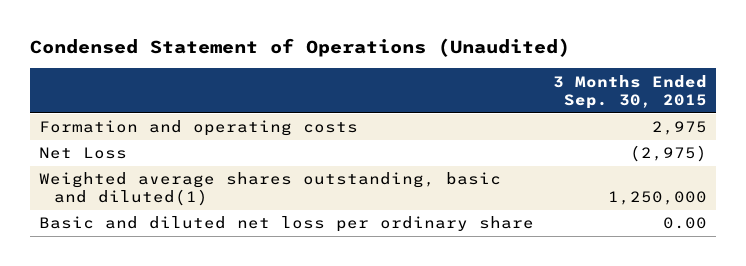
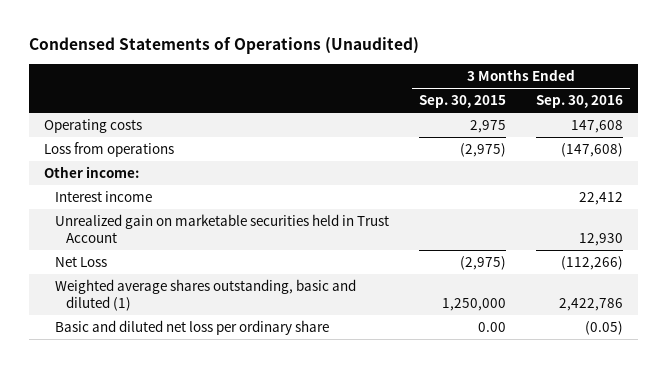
- Condensed Statement of Operations (Unaudited)
+ Condensed Statements of Operations (Unaudited)
- | 3 Months Ended Sep. 30, 2015
+ | 3 Months Ended Sep. 30, 2015 | 3 Months Ended Sep. 30, 2016
- Formation and operating costs | 2,975
+ Operating costs | 2,975 | 147,608
+ Loss from operations | (2,975) | (147,608)
+ Other income:
+ Interest income | | 22,412
+ Unrealized gain on marketable securities held in Trust Account | | 12,930
- Weighted average shares outstanding, basic and diluted(1) | 1,250,000
+ Weighted average shares outstanding, basic and diluted (1) | 1,250,000 | 2,422,786

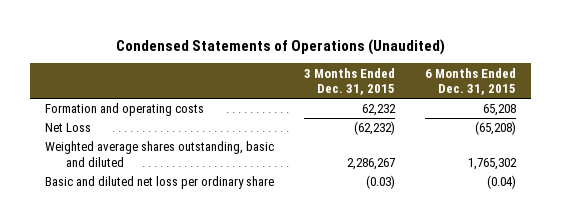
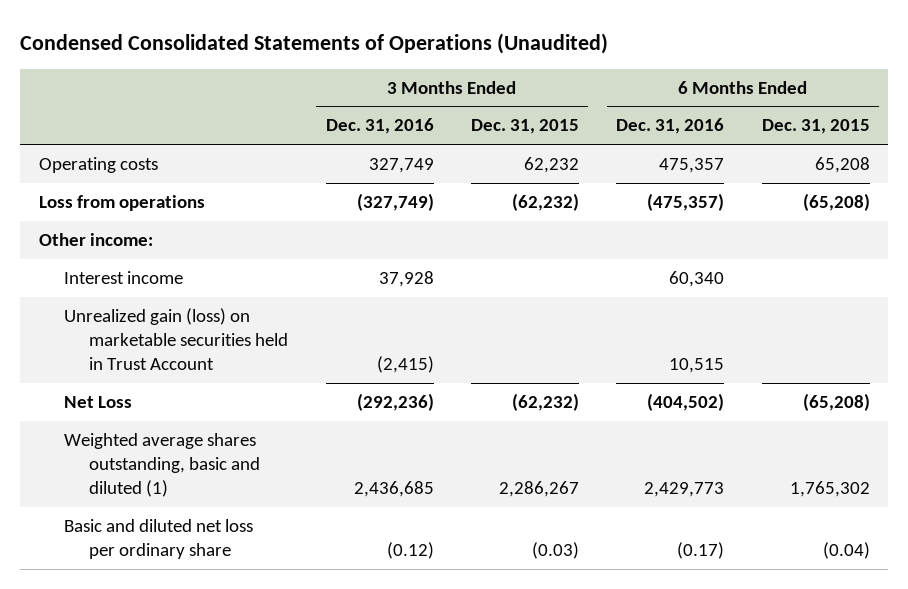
- Condensed Statements of Operations (Unaudited)
+ Condensed Consolidated Statements of Operations (Unaudited)
- | 3 Months Ended Dec. 31, 2015 | 6 Months Ended Dec. 31, 2015
+ | 3 Months Ended Dec. 31, 2016 | 3 Months Ended Dec. 31, 2015 | 6 Months Ended Dec. 31, 2016 | 6 Months Ended Dec. 31, 2015
- Formation and operating costs | 62,232 | 65,208
+ Operating costs | 327,749 | 62,232 | 475,357 | 65,208
+ Loss from operations | (327,749) | (62,232) | (475,357) | (65,208)
+ Other income:
+ Interest income | 37,928 | | 60,340 |
+ Unrealized gain (loss) on marketable securities held in Trust Account | (2,415) | | 10,515 |
- Weighted average shares outstanding, basic and diluted | 2,286,267 | 1,765,302
+ Weighted average shares outstanding, basic and diluted (1) | 2,436,685 | 2,286,267 | 2,429,773 | 1,765,302

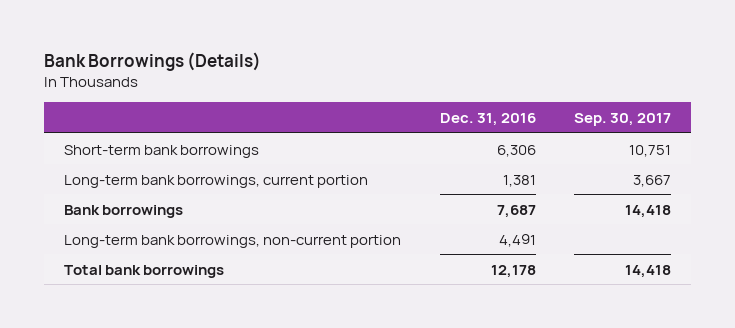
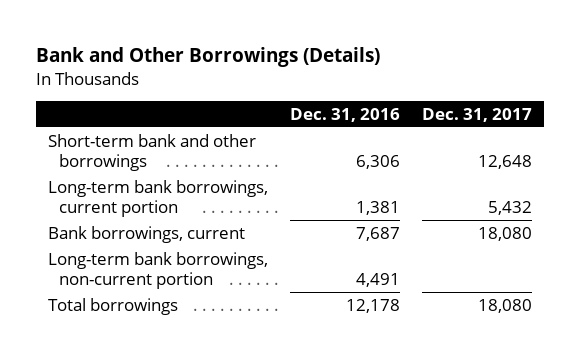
- Bank Borrowings (Details)
+ Bank and Other Borrowings (Details)
- | Dec. 31, 2016 | Sep. 30, 2017
+ | Dec. 31, 2016 | Dec. 31, 2017
- Short-term bank borrowings | 6,306 | 10,751
+ Short-term bank and other borrowings | 6,306 | 12,648
- Bank borrowings | 7,687 | 14,418
+ Bank borrowings, current | 7,687 | 18,080
- Total bank borrowings | 12,178 | 14,418
+ Total borrowings | 12,178 | 18,080

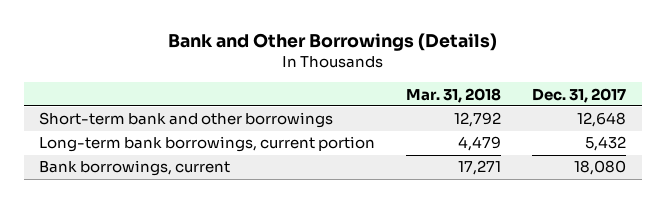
- | Dec. 31, 2016 | Dec. 31, 2017
+ | Mar. 31, 2018 | Dec. 31, 2017
- Long-term bank borrowings, non-current portion | 4,491 |
- Total borrowings | 12,178 | 18,080

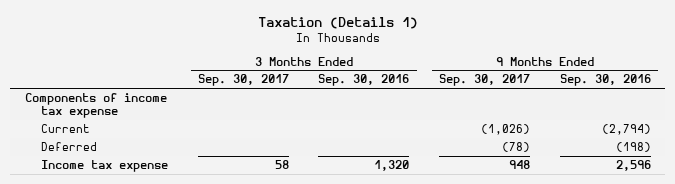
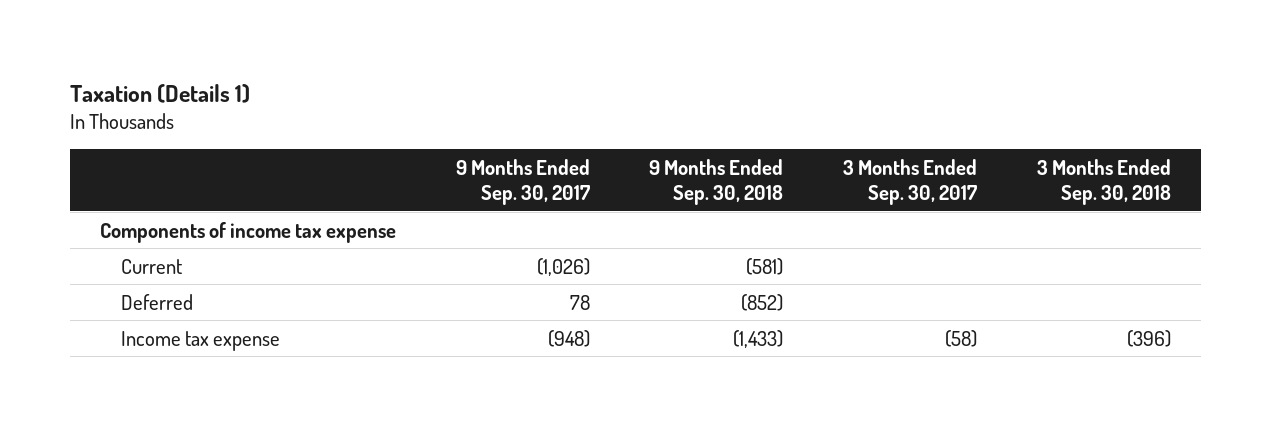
- | 3 Months Ended Sep. 30, 2017 | 3 Months Ended Sep. 30, 2016 | 9 Months Ended Sep. 30, 2017 | 9 Months Ended Sep. 30, 2016
+ | 9 Months Ended Sep. 30, 2017 | 9 Months Ended Sep. 30, 2018 | 3 Months Ended Sep. 30, 2017 | 3 Months Ended Sep. 30, 2018
- Deferred | | | (78) | (198)
- Income tax expense | 58 | 1,320 | 948 | 2,596
+ Deferred | 78 | (852) | |
+ Income tax expense | (948) | (1,433) | (58) | (396)

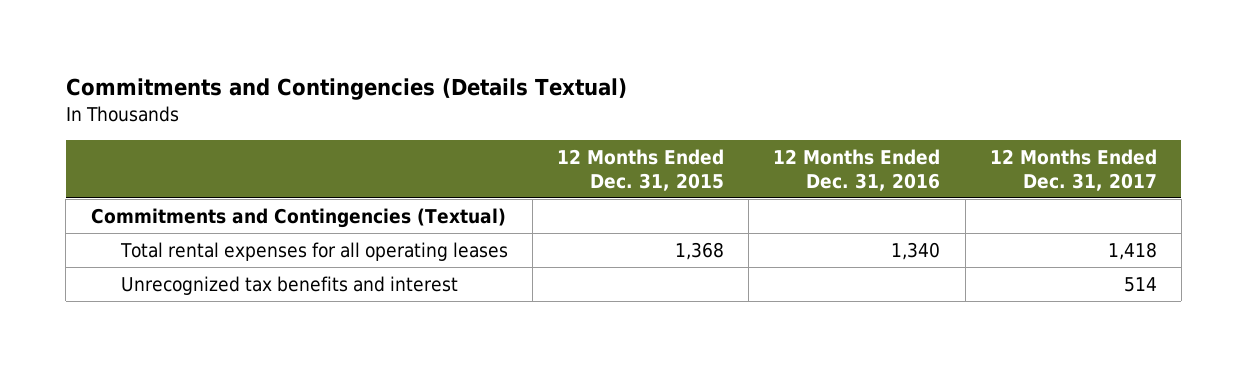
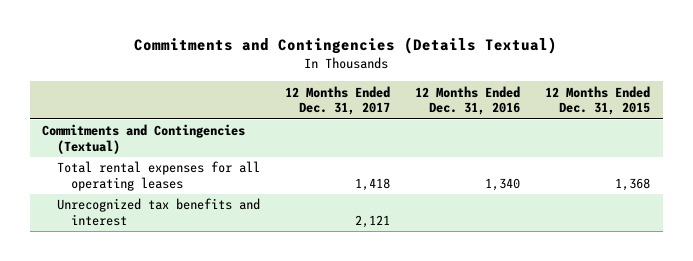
- | 12 Months Ended Dec. 31, 2015 | 12 Months Ended Dec. 31, 2016 | 12 Months Ended Dec. 31, 2017
+ | 12 Months Ended Dec. 31, 2017 | 12 Months Ended Dec. 31, 2016 | 12 Months Ended Dec. 31, 2015
- Unrecognized tax benefits and interest | | | 514
+ Unrecognized tax benefits and interest | 2,121 | |

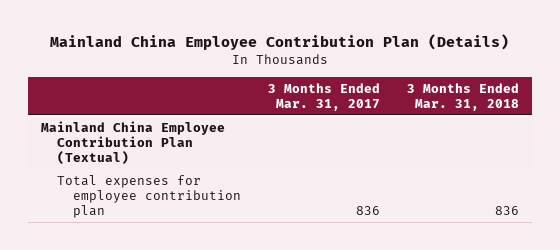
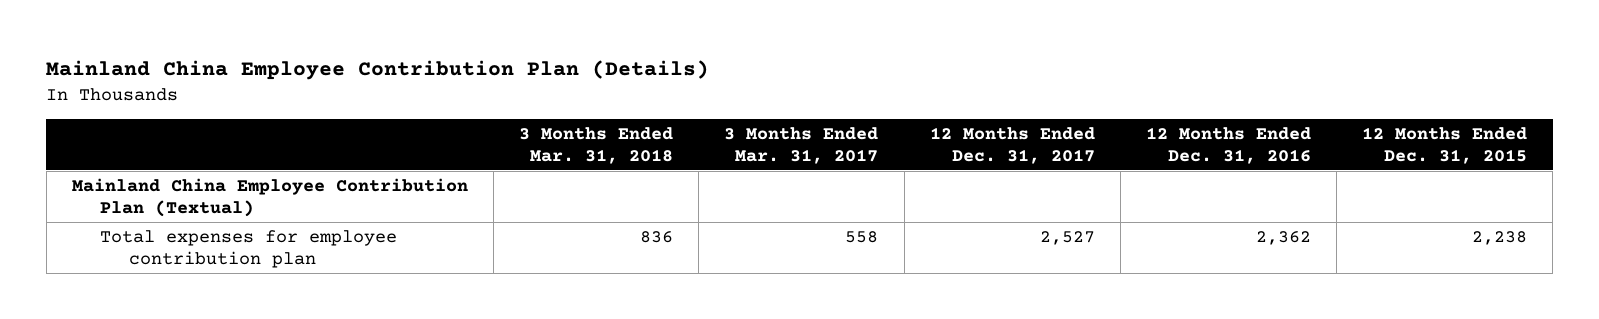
- | 3 Months Ended Mar. 31, 2017 | 3 Months Ended Mar. 31, 2018
+ | 3 Months Ended Mar. 31, 2018 | 3 Months Ended Mar. 31, 2017 | 12 Months Ended Dec. 31, 2017 | 12 Months Ended Dec. 31, 2016 | 12 Months Ended Dec. 31, 2015
- Total expenses for employee contribution plan | 836 | 836
+ Total expenses for employee contribution plan | 836 | 558 | 2,527 | 2,362 | 2,238

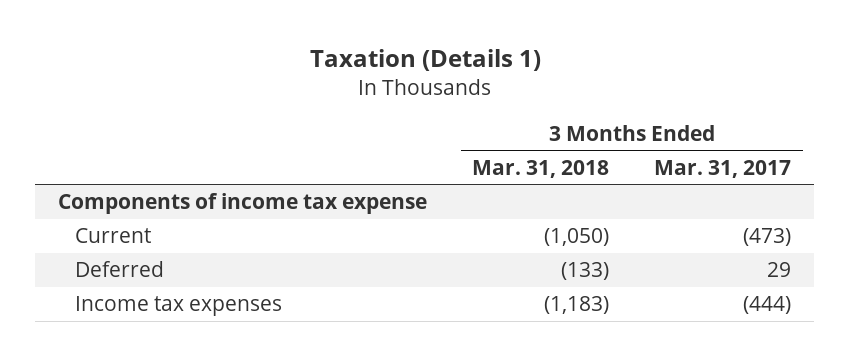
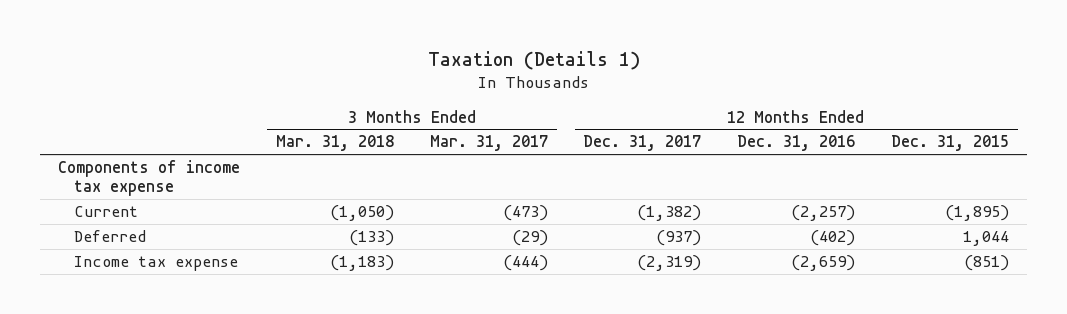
- | 3 Months Ended Mar. 31, 2018 | 3 Months Ended Mar. 31, 2017
+ | 3 Months Ended Mar. 31, 2018 | 3 Months Ended Mar. 31, 2017 | 12 Months Ended Dec. 31, 2017 | 12 Months Ended Dec. 31, 2016 | 12 Months Ended Dec. 31, 2015
- Deferred | (133) | 29
- Income tax expenses | (1,183) | (444)
+ Deferred | (133) | (29) | (937) | (402) | 1,044
+ Income tax expense | (1,183) | (444) | (2,319) | (2,659) | (851)

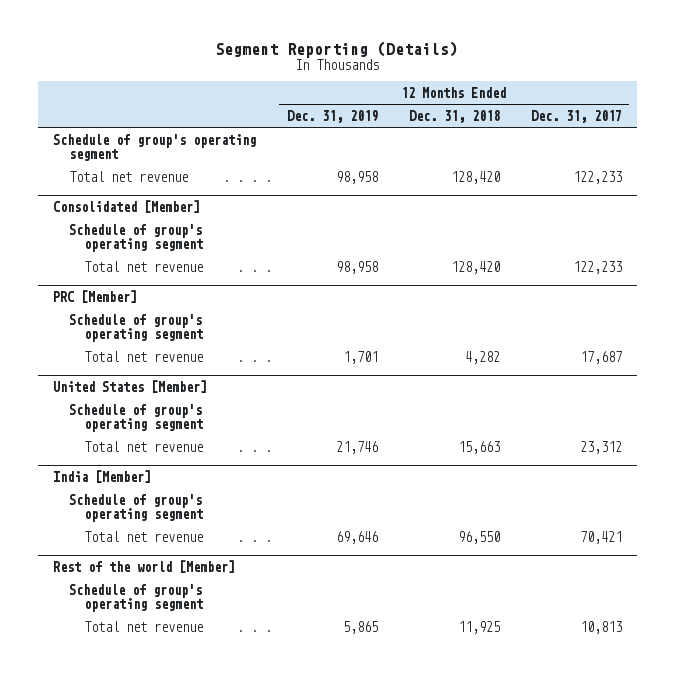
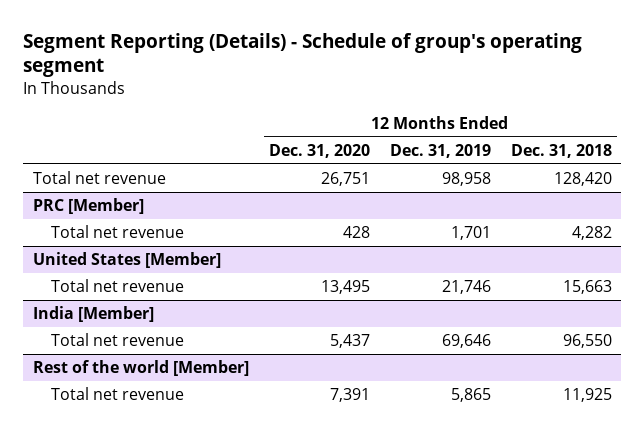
- Segment Reporting (Details)
+ Segment Reporting (Details) - Schedule of group's operating segment
- | 12 Months Ended Dec. 31, 2019 | 12 Months Ended Dec. 31, 2018 | 12 Months Ended Dec. 31, 2017
+ | 12 Months Ended Dec. 31, 2020 | 12 Months Ended Dec. 31, 2019 | 12 Months Ended Dec. 31, 2018
- Schedule of group's operating segment
- Consolidated [Member]
- Schedule of group's operating segment
- Total net revenue | 98,958 | 128,420 | 122,233
@ PRC [Member]
- Schedule of group's operating segment
@ United States [Member]
- Schedule of group's operating segment
@ India [Member]
- Schedule of group's operating segment
@ Rest of the world [Member]
- Schedule of group's operating segment

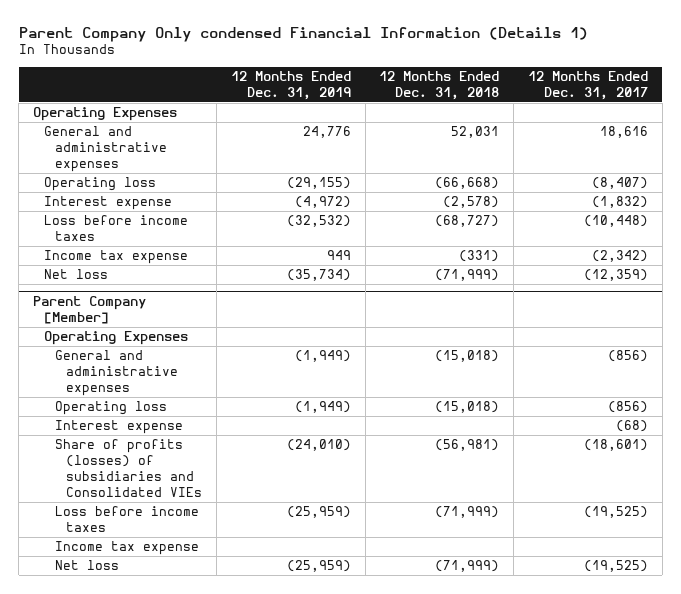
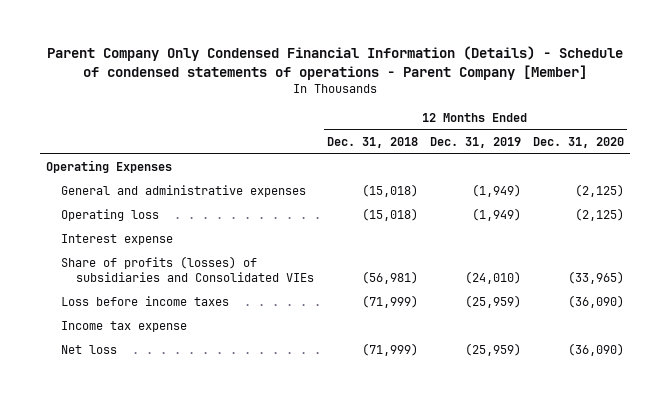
- Parent Company Only condensed Financial Information (Details 1)
+ Parent Company Only Condensed Financial Information (Details) - Schedule of condensed statements of operations - Parent Company [Member]
- | 12 Months Ended Dec. 31, 2019 | 12 Months Ended Dec. 31, 2018 | 12 Months Ended Dec. 31, 2017
+ | 12 Months Ended Dec. 31, 2018 | 12 Months Ended Dec. 31, 2019 | 12 Months Ended Dec. 31, 2020
- General and administrative expenses | 24,776 | 52,031 | 18,616
- Operating loss | (29,155) | (66,668) | (8,407)
- Interest expense | (4,972) | (2,578) | (1,832)
- Loss before income taxes | (32,532) | (68,727) | (10,448)
- Income tax expense | 949 | (331) | (2,342)
- Net loss | (35,734) | (71,999) | (12,359)
- Parent Company [Member]
- Operating Expenses

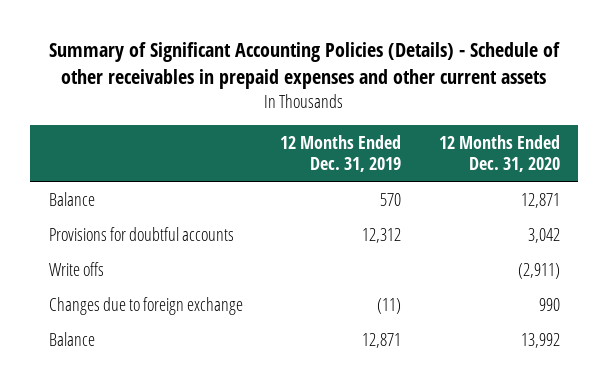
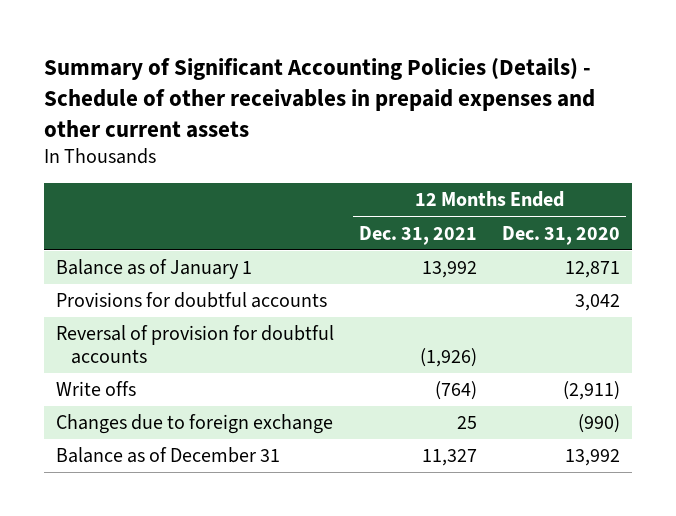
- | 12 Months Ended Dec. 31, 2019 | 12 Months Ended Dec. 31, 2020
+ | 12 Months Ended Dec. 31, 2021 | 12 Months Ended Dec. 31, 2020
- Balance | 570 | 12,871
+ Balance as of January 1 | 13,992 | 12,871
+ Reversal of provision for doubtful accounts | (1,926) |
- Changes due to foreign exchange | (11) | 990
- Balance | 12,871 | 13,992
+ Changes due to foreign exchange | 25 | (990)
+ Balance as of December 31 | 11,327 | 13,992

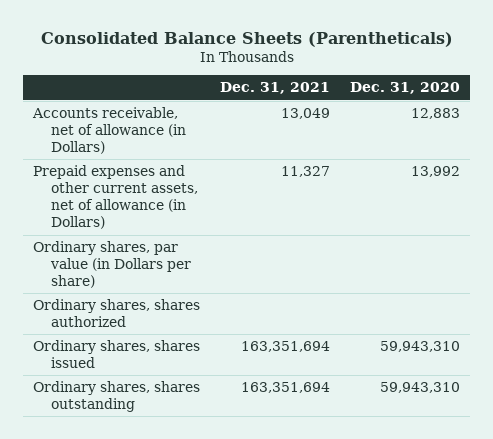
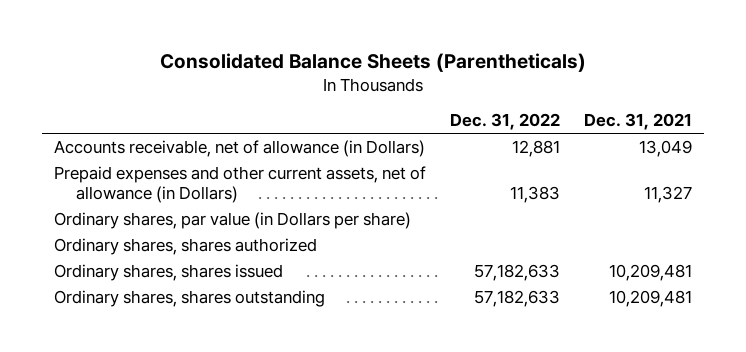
- | Dec. 31, 2021 | Dec. 31, 2020
+ | Dec. 31, 2022 | Dec. 31, 2021
- Ordinary shares, shares issued | 163,351,694 | 59,943,310
- Ordinary shares, shares outstanding | 163,351,694 | 59,943,310
+ Ordinary shares, shares issued | 57,182,633 | 10,209,481
+ Ordinary shares, shares outstanding | 57,182,633 | 10,209,481

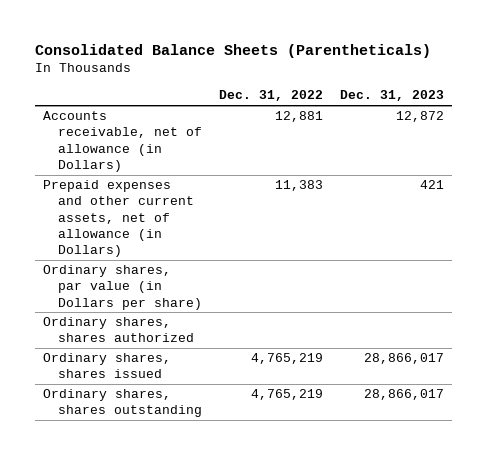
- | Dec. 31, 2022 | Dec. 31, 2021
+ | Dec. 31, 2022 | Dec. 31, 2023
- Ordinary shares, shares issued | 57,182,633 | 10,209,481
- Ordinary shares, shares outstanding | 57,182,633 | 10,209,481
+ Ordinary shares, shares issued | 4,765,219 | 28,866,017
+ Ordinary shares, shares outstanding | 4,765,219 | 28,866,017

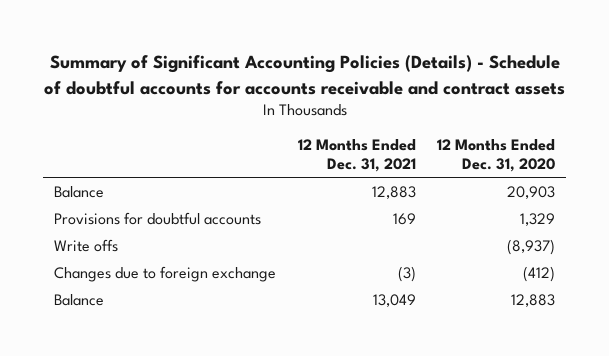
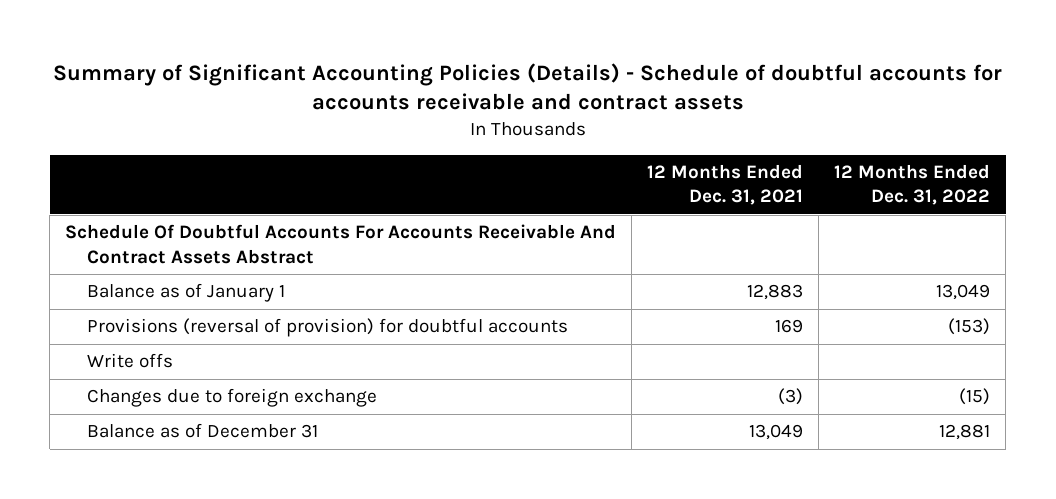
- | 12 Months Ended Dec. 31, 2021 | 12 Months Ended Dec. 31, 2020
+ | 12 Months Ended Dec. 31, 2021 | 12 Months Ended Dec. 31, 2022
- Balance | 12,883 | 20,903
- Provisions for doubtful accounts | 169 | 1,329
+ Schedule Of Doubtful Accounts For Accounts Receivable And Contract Assets Abstract
+ Balance as of January 1 | 12,883 | 13,049
+ Provisions (reversal of provision) for doubtful accounts | 169 | (153)
- Balance | 13,049 | 12,883
+ Balance as of December 31 | 13,049 | 12,881

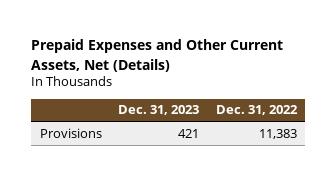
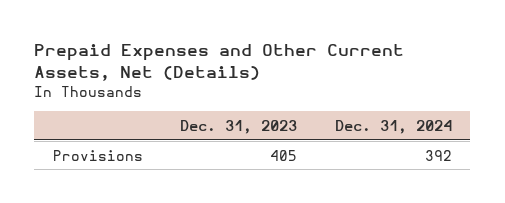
- | Dec. 31, 2023 | Dec. 31, 2022
+ | Dec. 31, 2023 | Dec. 31, 2024
- Provisions | 421 | 11,383
+ Provisions | 405 | 392

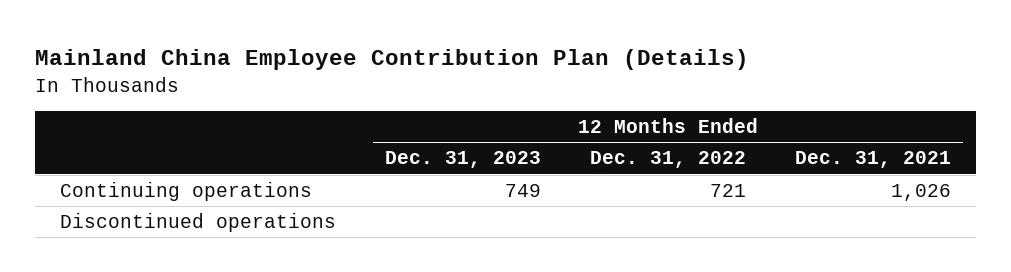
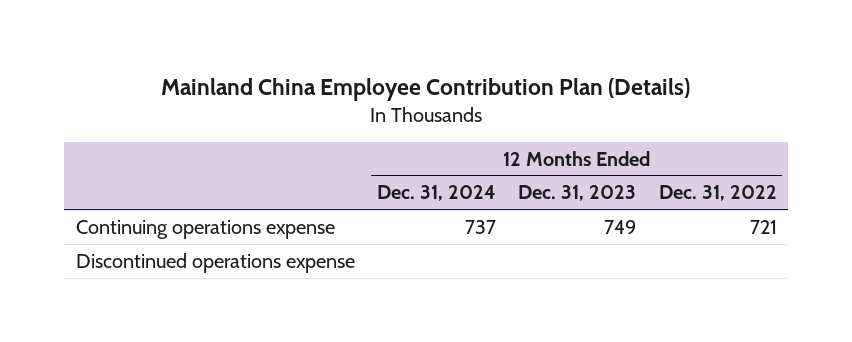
- | 12 Months Ended Dec. 31, 2023 | 12 Months Ended Dec. 31, 2022 | 12 Months Ended Dec. 31, 2021
+ | 12 Months Ended Dec. 31, 2024 | 12 Months Ended Dec. 31, 2023 | 12 Months Ended Dec. 31, 2022
- Continuing operations | 749 | 721 | 1,026
- Discontinued operations
+ Continuing operations expense | 737 | 749 | 721
+ Discontinued operations expense

